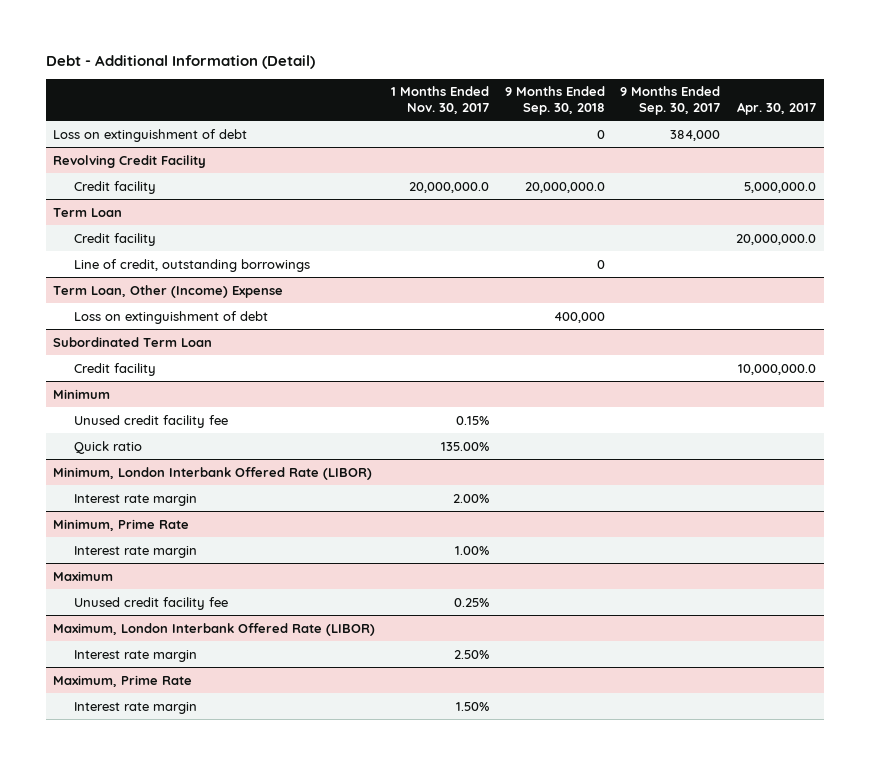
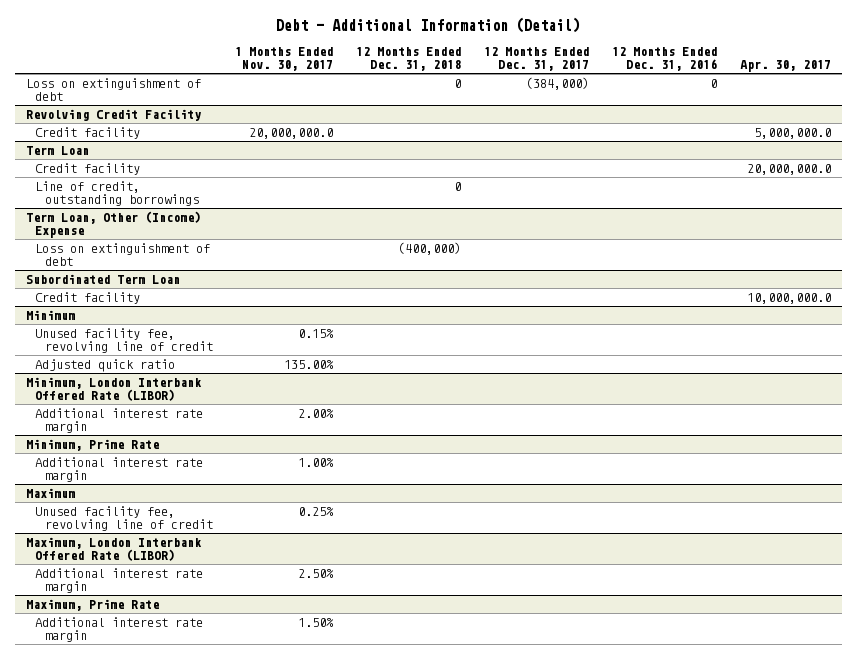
- | 1 Months Ended Nov. 30, 2017 | 9 Months Ended Sep. 30, 2018 | 9 Months Ended Sep. 30, 2017 | Apr. 30, 2017
+ | 1 Months Ended Nov. 30, 2017 | 12 Months Ended Dec. 31, 2018 | 12 Months Ended Dec. 31, 2017 | 12 Months Ended Dec. 31, 2016 | Apr. 30, 2017
@ Minimum
- Unused credit facility fee | 0.15% | | |
- Quick ratio | 135.00% | | |
+ Unused facility fee, revolving line of credit | 0.15% | | | |
+ Adjusted quick ratio | 135.00% | | | |
@ Minimum, London Interbank Offered Rate (LIBOR)
- Interest rate margin | 2.00% | | |
+ Additional interest rate margin | 2.00% | | | |
@ Minimum, Prime Rate
- Interest rate margin | 1.00% | | |
+ Additional interest rate margin | 1.00% | | | |
@ Maximum
- Unused credit facility fee | 0.25% | | |
+ Unused facility fee, revolving line of credit | 0.25% | | | |
@ Maximum, London Interbank Offered Rate (LIBOR)
- Interest rate margin | 2.50% | | |
+ Additional interest rate margin | 2.50% | | | |
@ Maximum, Prime Rate
- Interest rate margin | 1.50% | | |
+ Additional interest rate margin | 1.50% | | | |

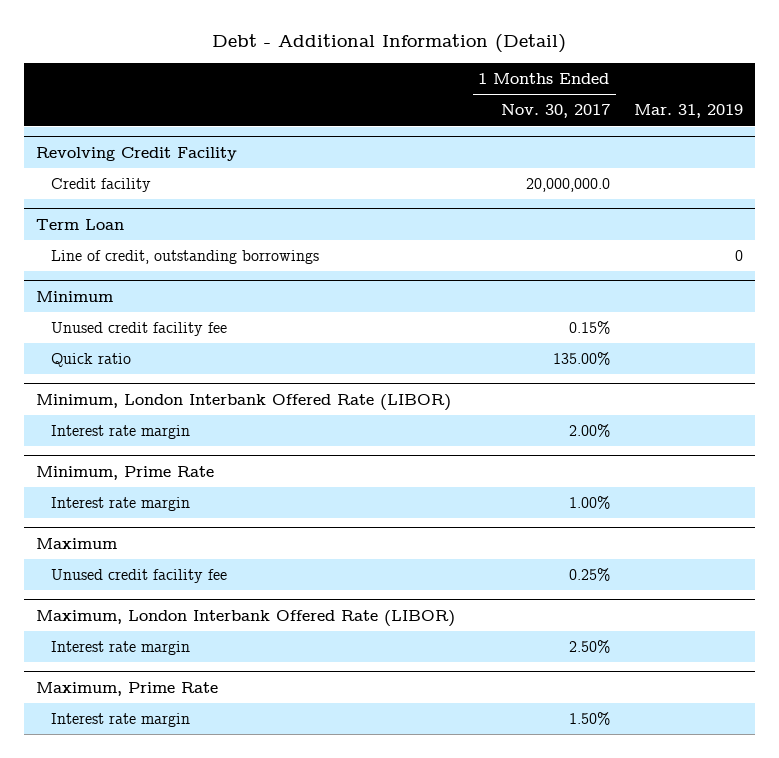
- | 1 Months Ended Nov. 30, 2017 | 12 Months Ended Dec. 31, 2018 | 12 Months Ended Dec. 31, 2017 | 12 Months Ended Dec. 31, 2016 | Apr. 30, 2017
+ | 1 Months Ended Nov. 30, 2017 | Mar. 31, 2019
- Loss on extinguishment of debt | | 0 | (384,000) | 0 |
@ Term Loan
- Credit facility | | | | | 20,000,000.0
- Term Loan, Other (Income) Expense
- Loss on extinguishment of debt | | (400,000) | | |
- Subordinated Term Loan
- Credit facility | | | | | 10,000,000.0
@ Minimum
- Unused facility fee, revolving line of credit | 0.15% | | | |
- Adjusted quick ratio | 135.00% | | | |
+ Unused credit facility fee | 0.15% |
+ Quick ratio | 135.00% |
@ Minimum, London Interbank Offered Rate (LIBOR)
- Additional interest rate margin | 2.00% | | | |
+ Interest rate margin | 2.00% |
@ Minimum, Prime Rate
- Additional interest rate margin | 1.00% | | | |
+ Interest rate margin | 1.00% |
@ Maximum
- Unused facility fee, revolving line of credit | 0.25% | | | |
+ Unused credit facility fee | 0.25% |
@ Maximum, London Interbank Offered Rate (LIBOR)
- Additional interest rate margin | 2.50% | | | |
+ Interest rate margin | 2.50% |
@ Maximum, Prime Rate
- Additional interest rate margin | 1.50% | | | |
+ Interest rate margin | 1.50% |

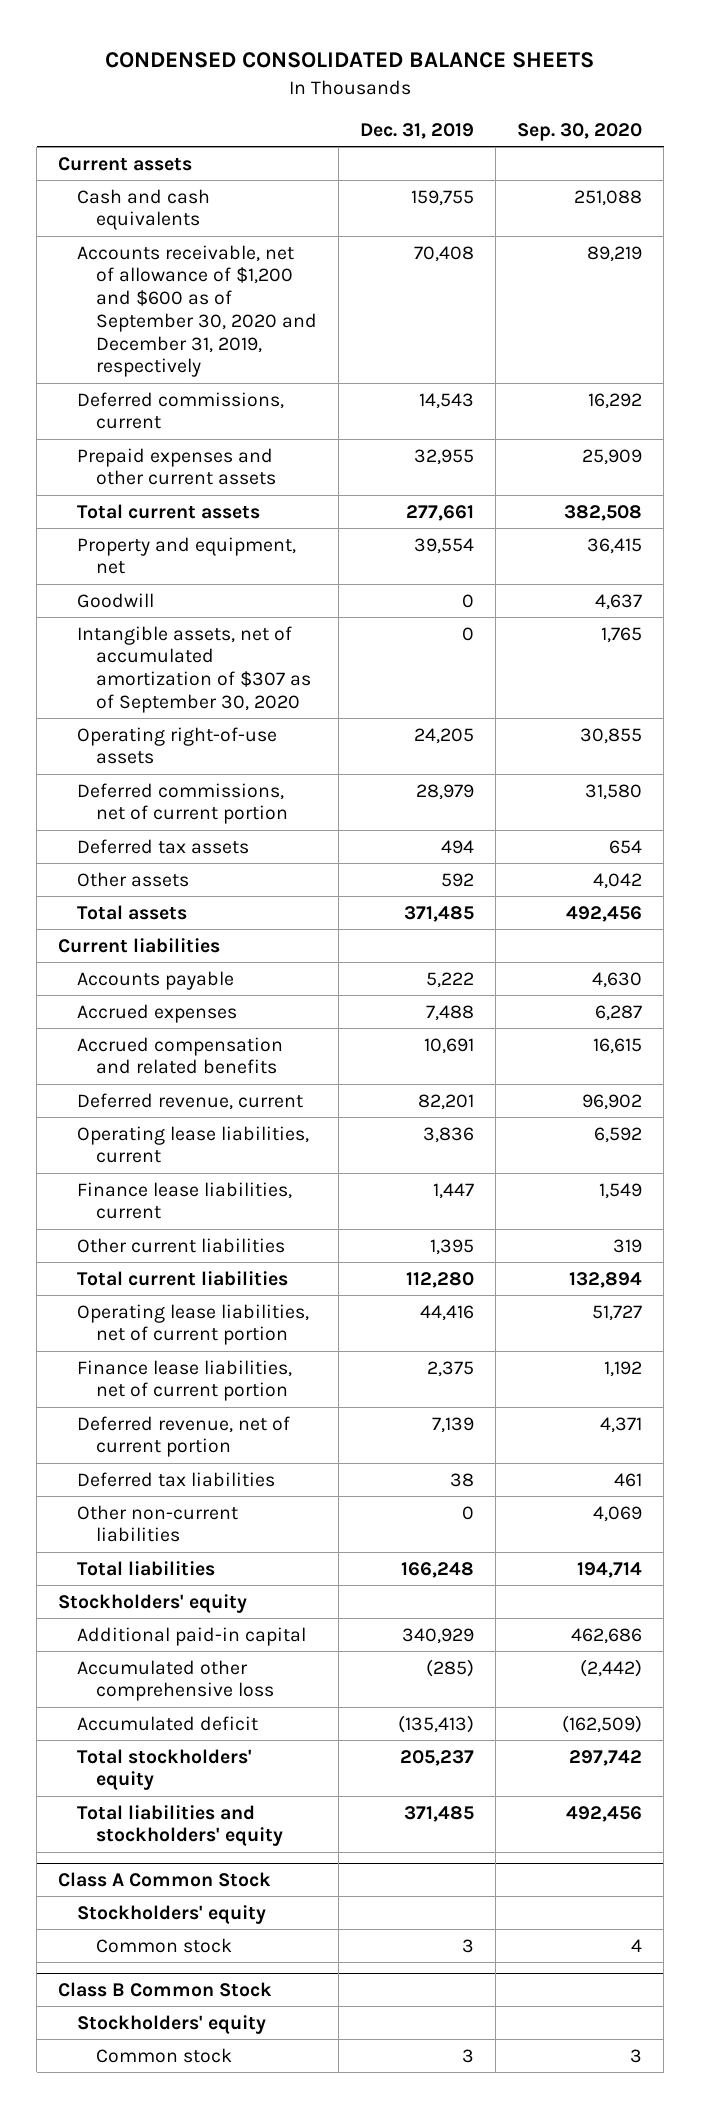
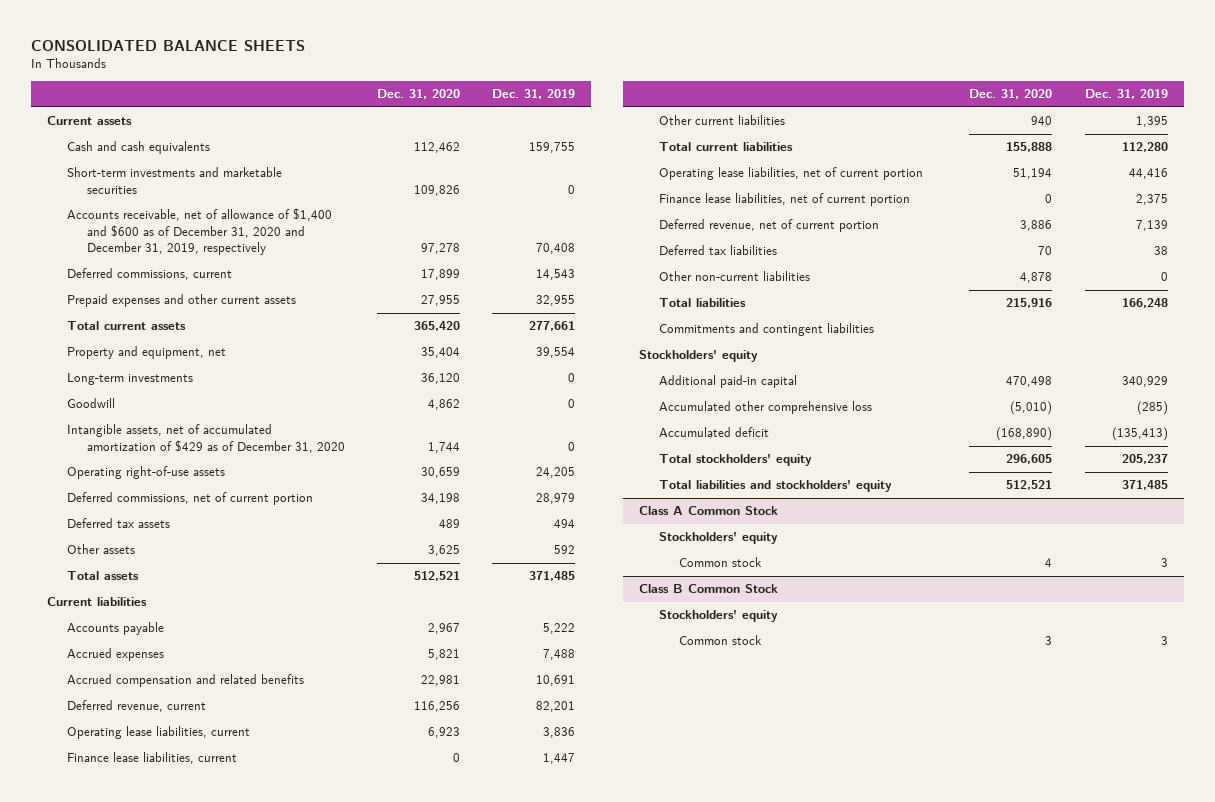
- CONDENSED CONSOLIDATED BALANCE SHEETS
+ CONSOLIDATED BALANCE SHEETS
- | Dec. 31, 2019 | Sep. 30, 2020
+ | Dec. 31, 2020 | Dec. 31, 2019
- Accounts receivable, net of allowance of $1,200 and $600 as of September 30, 2020 and December 31, 2019, respectively | 70,408 | 89,219
+ Short-term investments and marketable securities | 109,826 | 0
+ Accounts receivable, net of allowance of $1,400 and $600 as of December 31, 2020 and December 31, 2019, respectively | 97,278 | 70,408
+ Long-term investments | 36,120 | 0
- Intangible assets, net of accumulated amortization of $307 as of September 30, 2020 | 0 | 1,765
+ Intangible assets, net of accumulated amortization of $429 as of December 31, 2020 | 1,744 | 0
+ Commitments and contingent liabilities

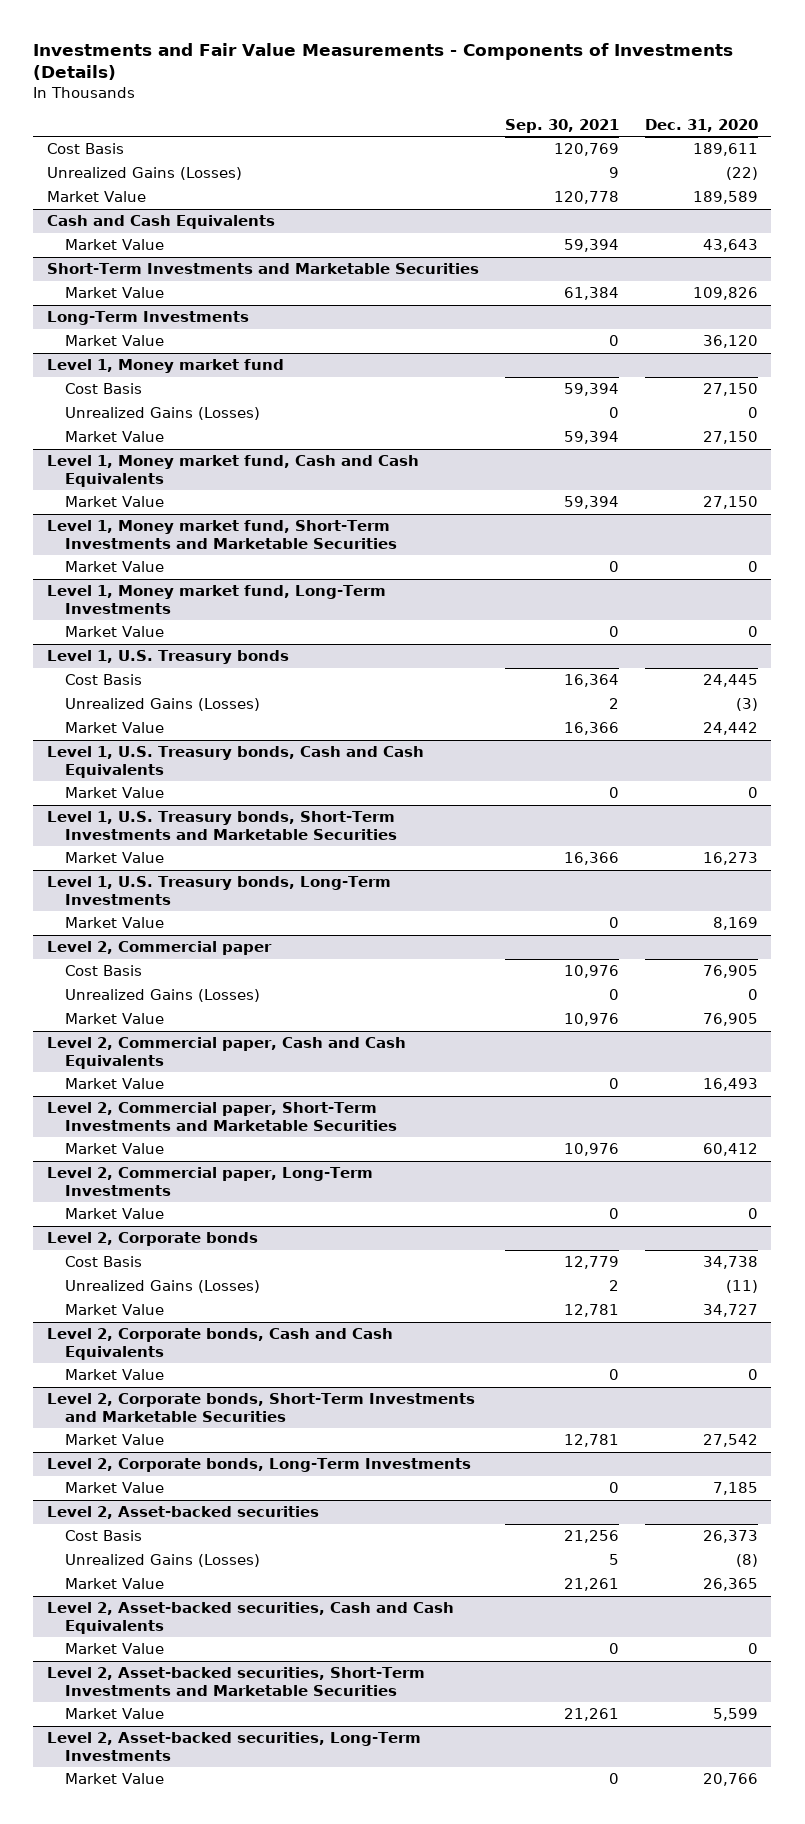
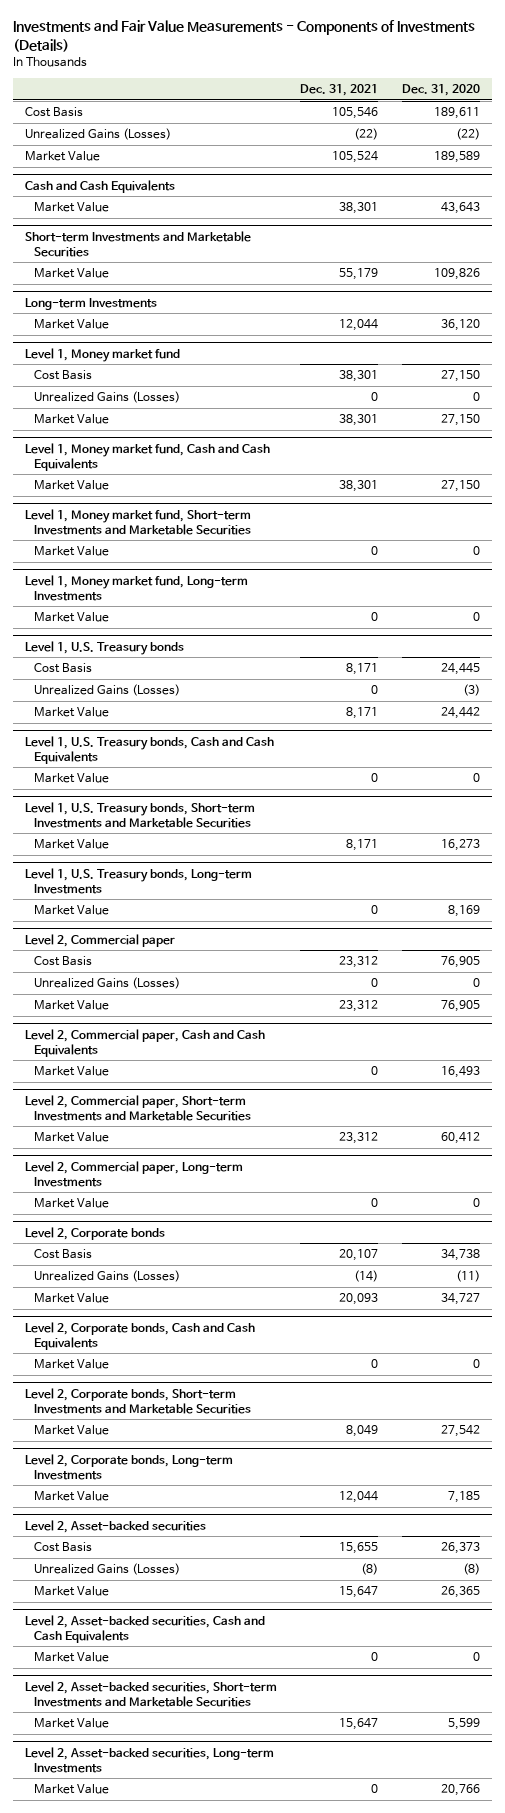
- | Sep. 30, 2021 | Dec. 31, 2020
+ | Dec. 31, 2021 | Dec. 31, 2020
- Short-Term Investments and Marketable Securities
+ Short-term Investments and Marketable Securities
- Long-Term Investments
+ Long-term Investments
- Level 1, Money market fund, Short-Term Investments and Marketable Securities
+ Level 1, Money market fund, Short-term Investments and Marketable Securities
- Level 1, Money market fund, Long-Term Investments
+ Level 1, Money market fund, Long-term Investments
- Level 1, U.S. Treasury bonds, Short-Term Investments and Marketable Securities
+ Level 1, U.S. Treasury bonds, Short-term Investments and Marketable Securities
- Level 1, U.S. Treasury bonds, Long-Term Investments
+ Level 1, U.S. Treasury bonds, Long-term Investments
- Level 2, Commercial paper, Short-Term Investments and Marketable Securities
+ Level 2, Commercial paper, Short-term Investments and Marketable Securities
- Level 2, Commercial paper, Long-Term Investments
+ Level 2, Commercial paper, Long-term Investments
- Level 2, Corporate bonds, Short-Term Investments and Marketable Securities
+ Level 2, Corporate bonds, Short-term Investments and Marketable Securities
- Level 2, Corporate bonds, Long-Term Investments
+ Level 2, Corporate bonds, Long-term Investments
- Level 2, Asset-backed securities, Short-Term Investments and Marketable Securities
+ Level 2, Asset-backed securities, Short-term Investments and Marketable Securities
- Level 2, Asset-backed securities, Long-Term Investments
+ Level 2, Asset-backed securities, Long-term Investments

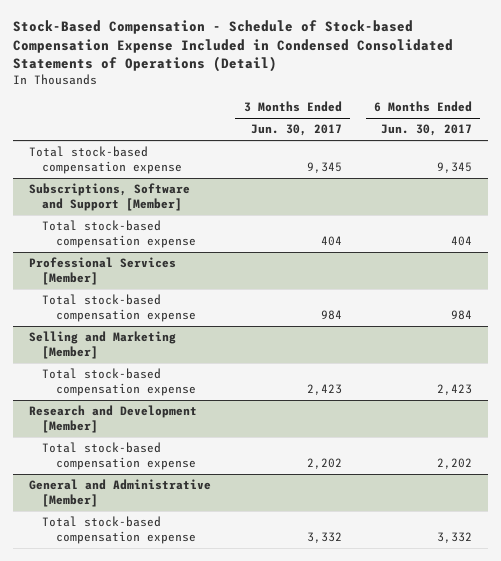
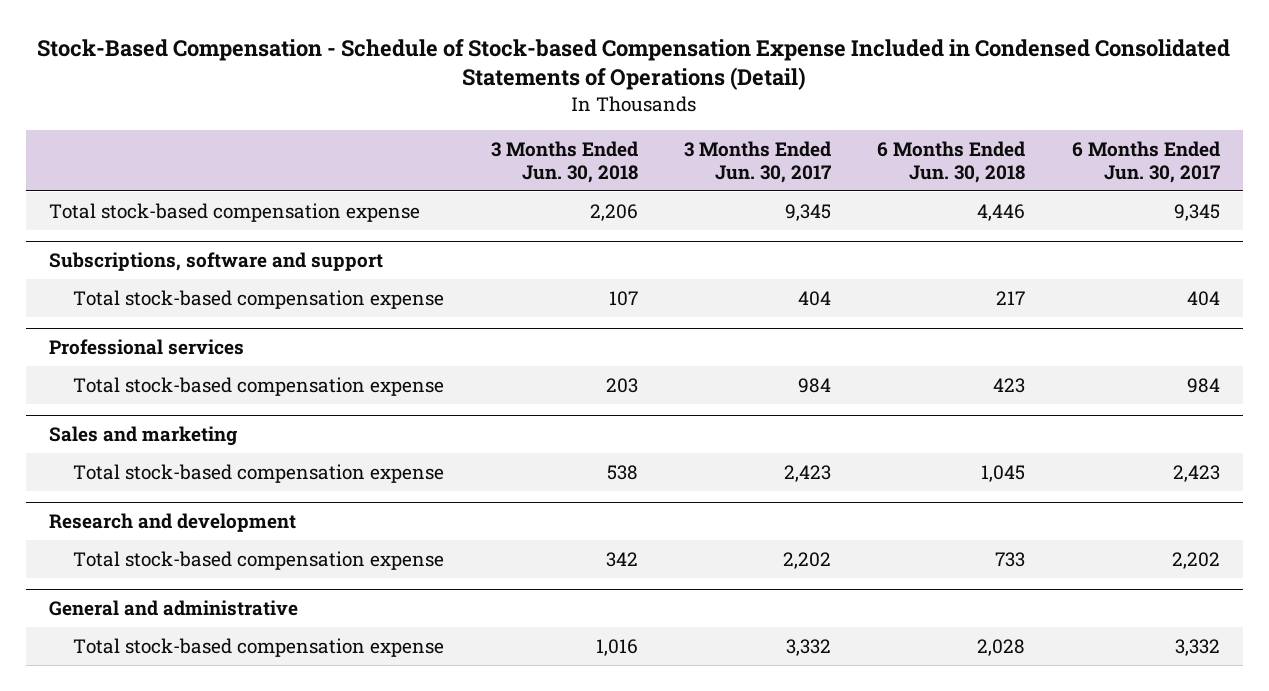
- | 3 Months Ended Jun. 30, 2017 | 6 Months Ended Jun. 30, 2017
+ | 3 Months Ended Jun. 30, 2018 | 3 Months Ended Jun. 30, 2017 | 6 Months Ended Jun. 30, 2018 | 6 Months Ended Jun. 30, 2017
- Subscriptions, Software and Support [Member]
+ Subscriptions, software and support
- Professional Services [Member]
+ Professional services
- Selling and Marketing [Member]
+ Sales and marketing
- Research and Development [Member]
+ Research and development
- General and Administrative [Member]
+ General and administrative

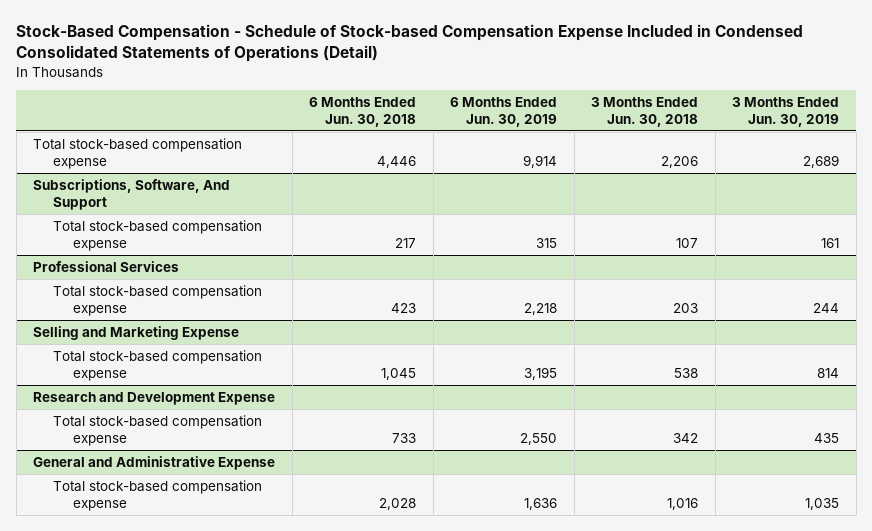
- | 3 Months Ended Jun. 30, 2018 | 3 Months Ended Jun. 30, 2017 | 6 Months Ended Jun. 30, 2018 | 6 Months Ended Jun. 30, 2017
+ | 6 Months Ended Jun. 30, 2018 | 6 Months Ended Jun. 30, 2019 | 3 Months Ended Jun. 30, 2018 | 3 Months Ended Jun. 30, 2019
- Subscriptions, software and support
+ Subscriptions, Software, And Support
- Professional services
+ Professional Services
- Sales and marketing
+ Selling and Marketing Expense
- Research and development
+ Research and Development Expense
- General and administrative
+ General and Administrative Expense

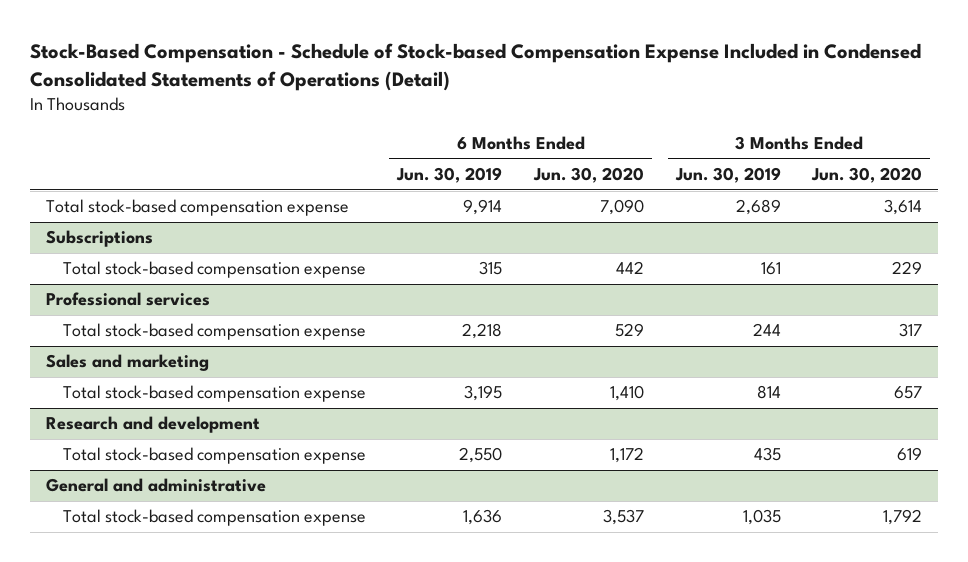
- | 6 Months Ended Jun. 30, 2018 | 6 Months Ended Jun. 30, 2019 | 3 Months Ended Jun. 30, 2018 | 3 Months Ended Jun. 30, 2019
+ | 6 Months Ended Jun. 30, 2019 | 6 Months Ended Jun. 30, 2020 | 3 Months Ended Jun. 30, 2019 | 3 Months Ended Jun. 30, 2020
- Subscriptions, Software, And Support
+ Subscriptions
- Professional Services
+ Professional services
- Selling and Marketing Expense
+ Sales and marketing
- Research and Development Expense
+ Research and development
- General and Administrative Expense
+ General and administrative

